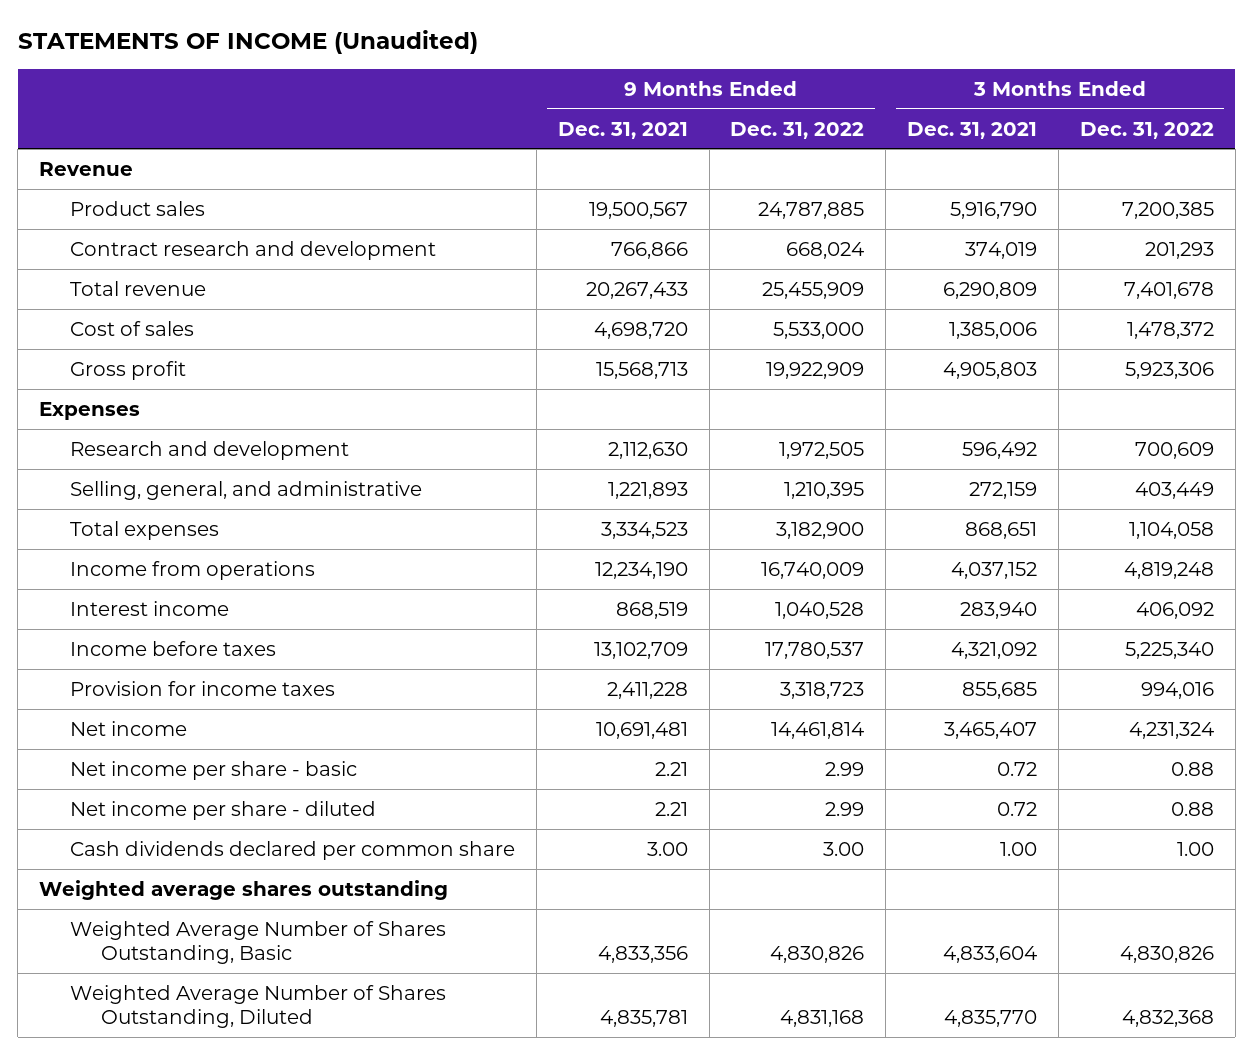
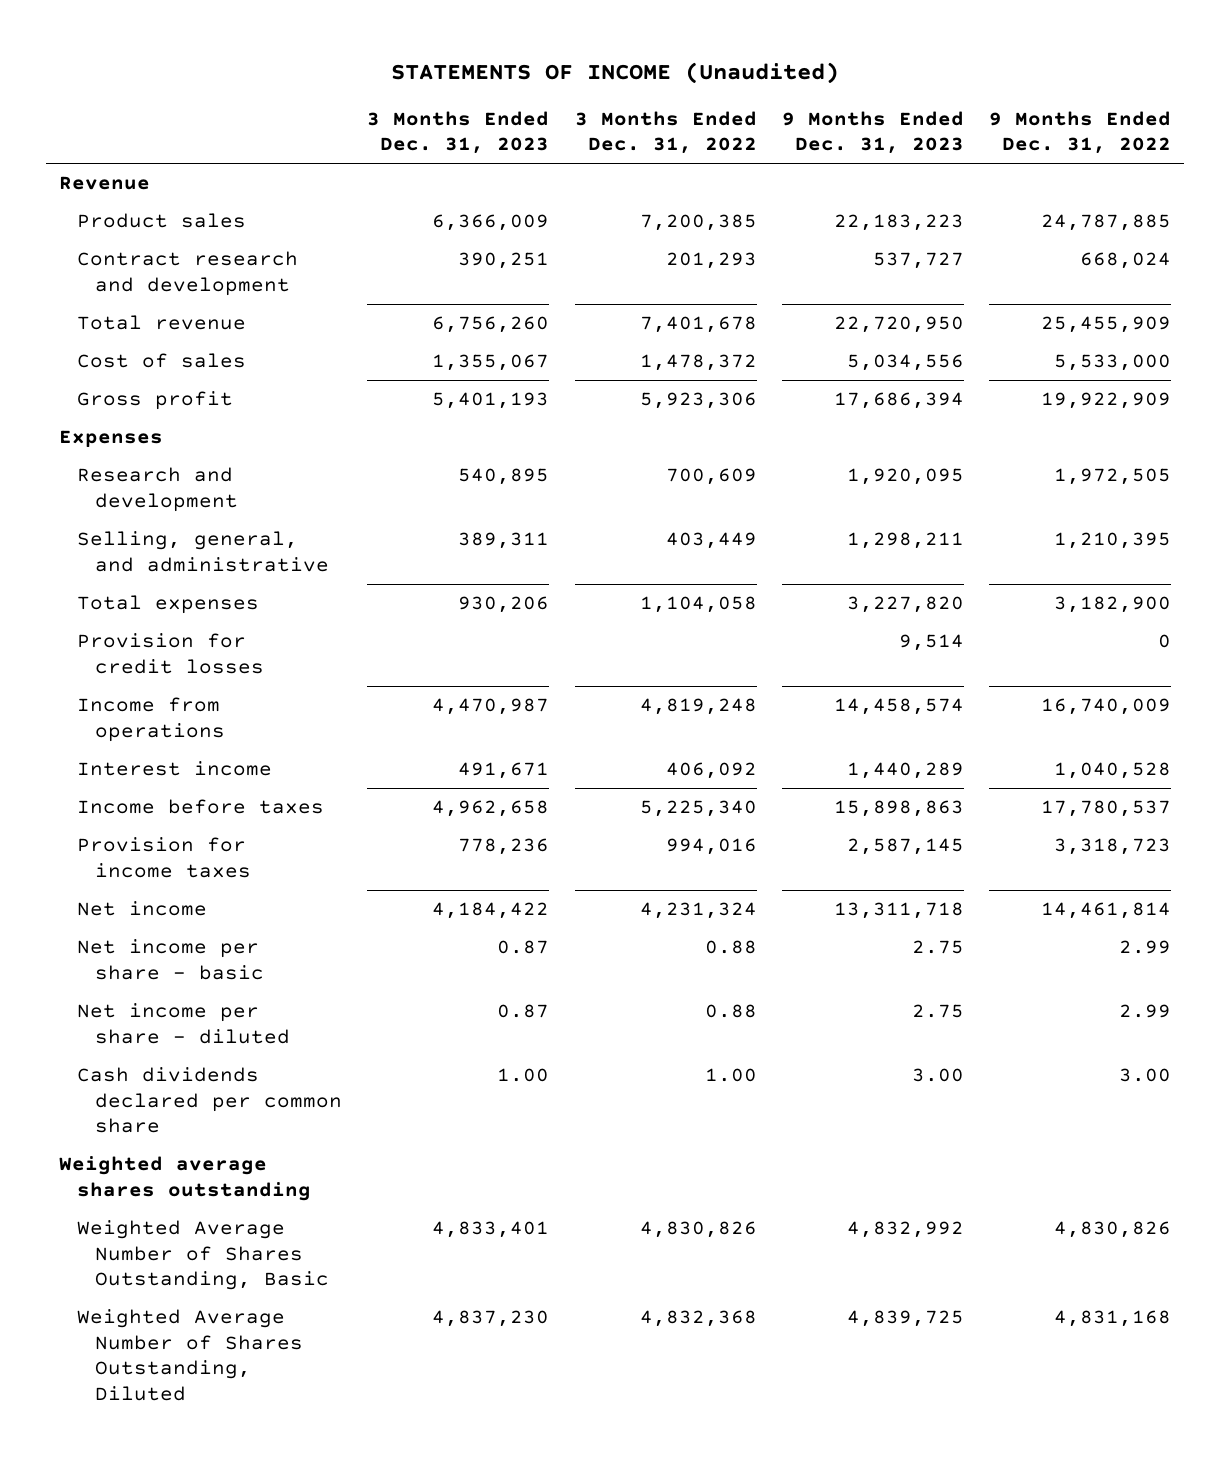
- | 9 Months Ended Dec. 31, 2021 | 9 Months Ended Dec. 31, 2022 | 3 Months Ended Dec. 31, 2021 | 3 Months Ended Dec. 31, 2022
+ | 3 Months Ended Dec. 31, 2023 | 3 Months Ended Dec. 31, 2022 | 9 Months Ended Dec. 31, 2023 | 9 Months Ended Dec. 31, 2022
+ Provision for credit losses | | | 9,514 | 0

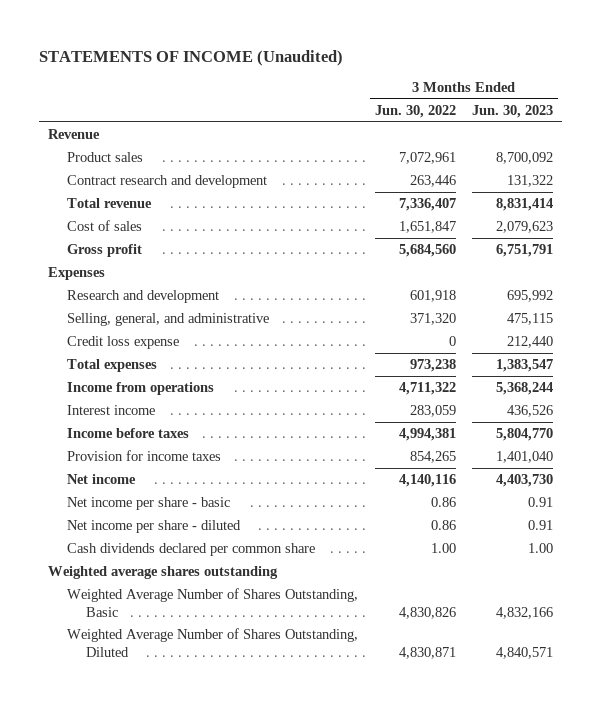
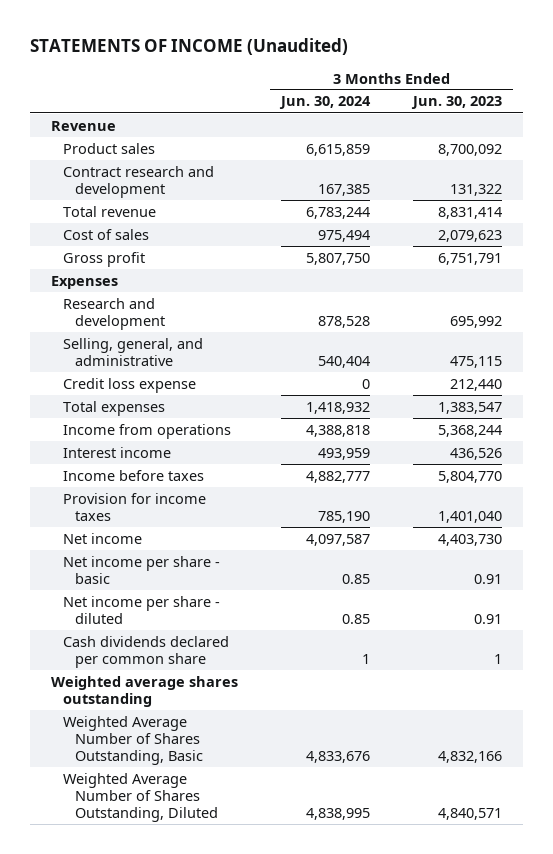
- | 3 Months Ended Jun. 30, 2022 | 3 Months Ended Jun. 30, 2023
+ | 3 Months Ended Jun. 30, 2024 | 3 Months Ended Jun. 30, 2023
- Cash dividends declared per common share | 1.00 | 1.00
+ Cash dividends declared per common share | 1 | 1

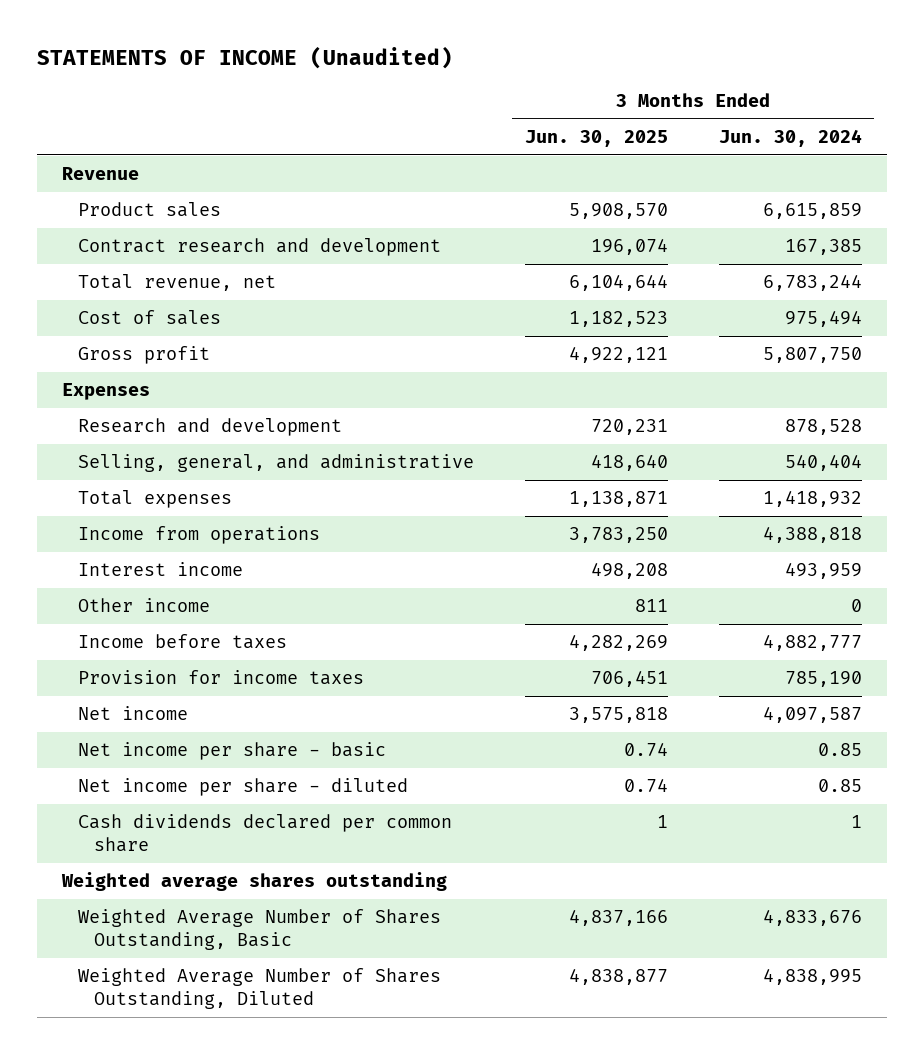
- | 3 Months Ended Jun. 30, 2024 | 3 Months Ended Jun. 30, 2023
+ | 3 Months Ended Jun. 30, 2025 | 3 Months Ended Jun. 30, 2024
- Total revenue | 6,783,244 | 8,831,414
+ Total revenue, net | 6,104,644 | 6,783,244
- Credit loss expense | 0 | 212,440
+ Other income | 811 | 0

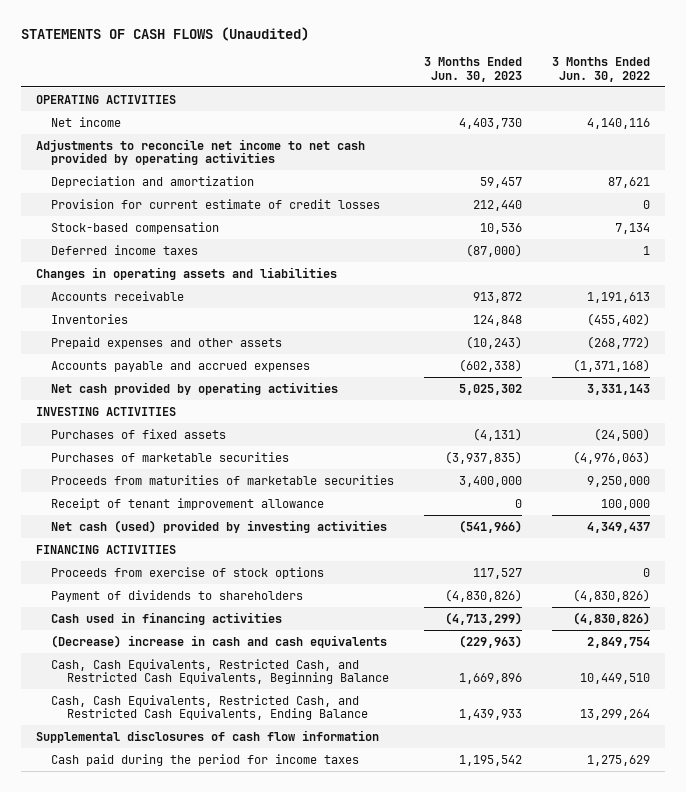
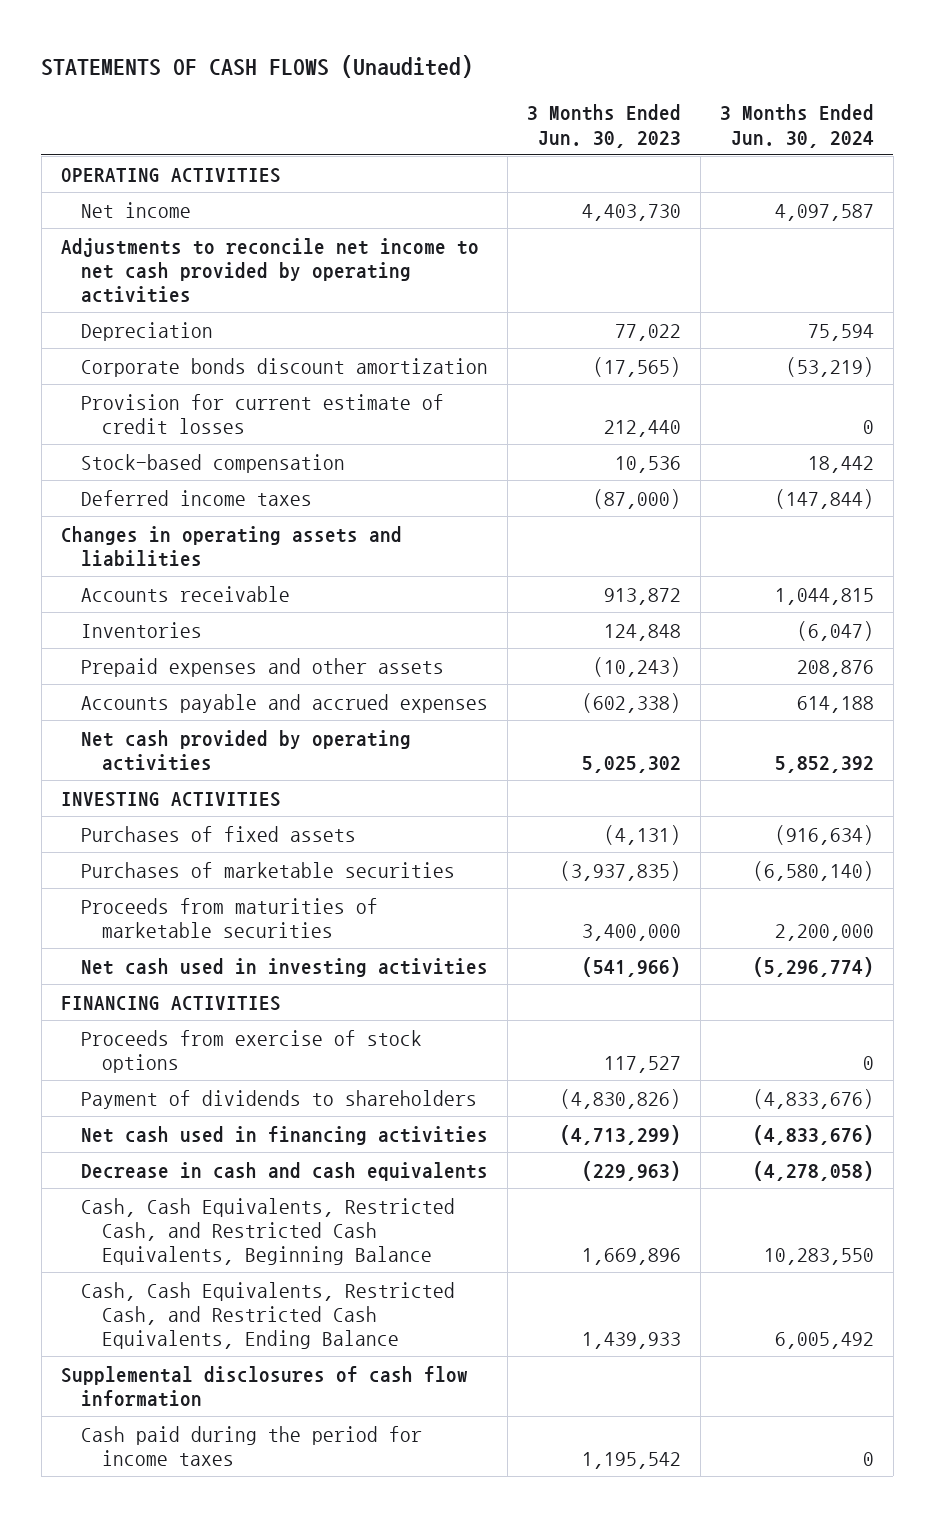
- | 3 Months Ended Jun. 30, 2023 | 3 Months Ended Jun. 30, 2022
+ | 3 Months Ended Jun. 30, 2023 | 3 Months Ended Jun. 30, 2024
- Depreciation and amortization | 59,457 | 87,621
+ Depreciation | 77,022 | 75,594
+ Corporate bonds discount amortization | (17,565) | (53,219)
- Receipt of tenant improvement allowance | 0 | 100,000
- Net cash (used) provided by investing activities | (541,966) | 4,349,437
+ Net cash used in investing activities | (541,966) | (5,296,774)
- Cash used in financing activities | (4,713,299) | (4,830,826)
- (Decrease) increase in cash and cash equivalents | (229,963) | 2,849,754
+ Net cash used in financing activities | (4,713,299) | (4,833,676)
+ Decrease in cash and cash equivalents | (229,963) | (4,278,058)

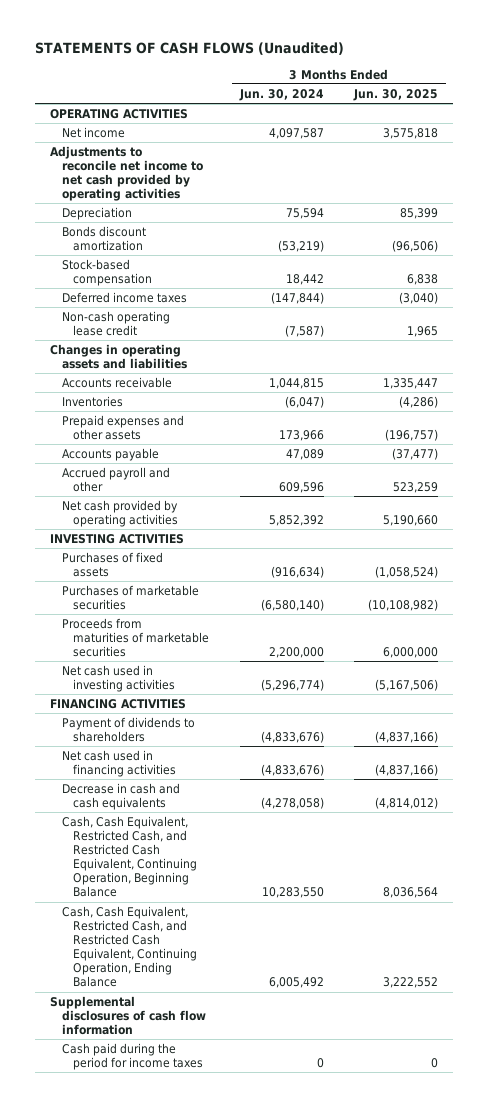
- | 3 Months Ended Jun. 30, 2023 | 3 Months Ended Jun. 30, 2024
+ | 3 Months Ended Jun. 30, 2024 | 3 Months Ended Jun. 30, 2025
- Corporate bonds discount amortization | (17,565) | (53,219)
- Provision for current estimate of credit losses | 212,440 | 0
+ Bonds discount amortization | (53,219) | (96,506)
+ Non-cash operating lease credit | (7,587) | 1,965
- Prepaid expenses and other assets | (10,243) | 208,876
- Accounts payable and accrued expenses | (602,338) | 614,188
+ Prepaid expenses and other assets | 173,966 | (196,757)
+ Accounts payable | 47,089 | (37,477)
+ Accrued payroll and other | 609,596 | 523,259
- Proceeds from exercise of stock options | 117,527 | 0
- Cash, Cash Equivalents, Restricted Cash, and Restricted Cash Equivalents, Beginning Balance | 1,669,896 | 10,283,550
- Cash, Cash Equivalents, Restricted Cash, and Restricted Cash Equivalents, Ending Balance | 1,439,933 | 6,005,492
+ Cash, Cash Equivalent, Restricted Cash, and Restricted Cash Equivalent, Continuing Operation, Beginning Balance | 10,283,550 | 8,036,564
+ Cash, Cash Equivalent, Restricted Cash, and Restricted Cash Equivalent, Continuing Operation, Ending Balance | 6,005,492 | 3,222,552

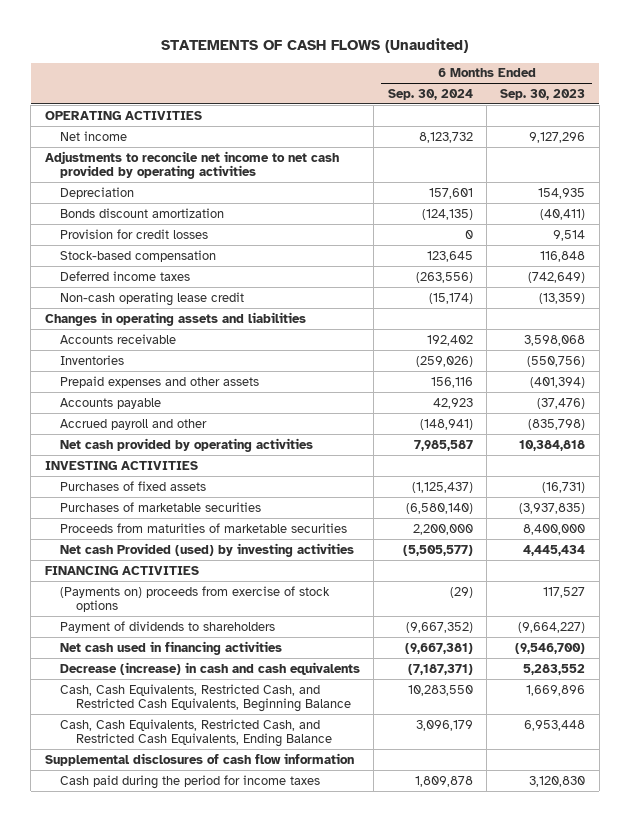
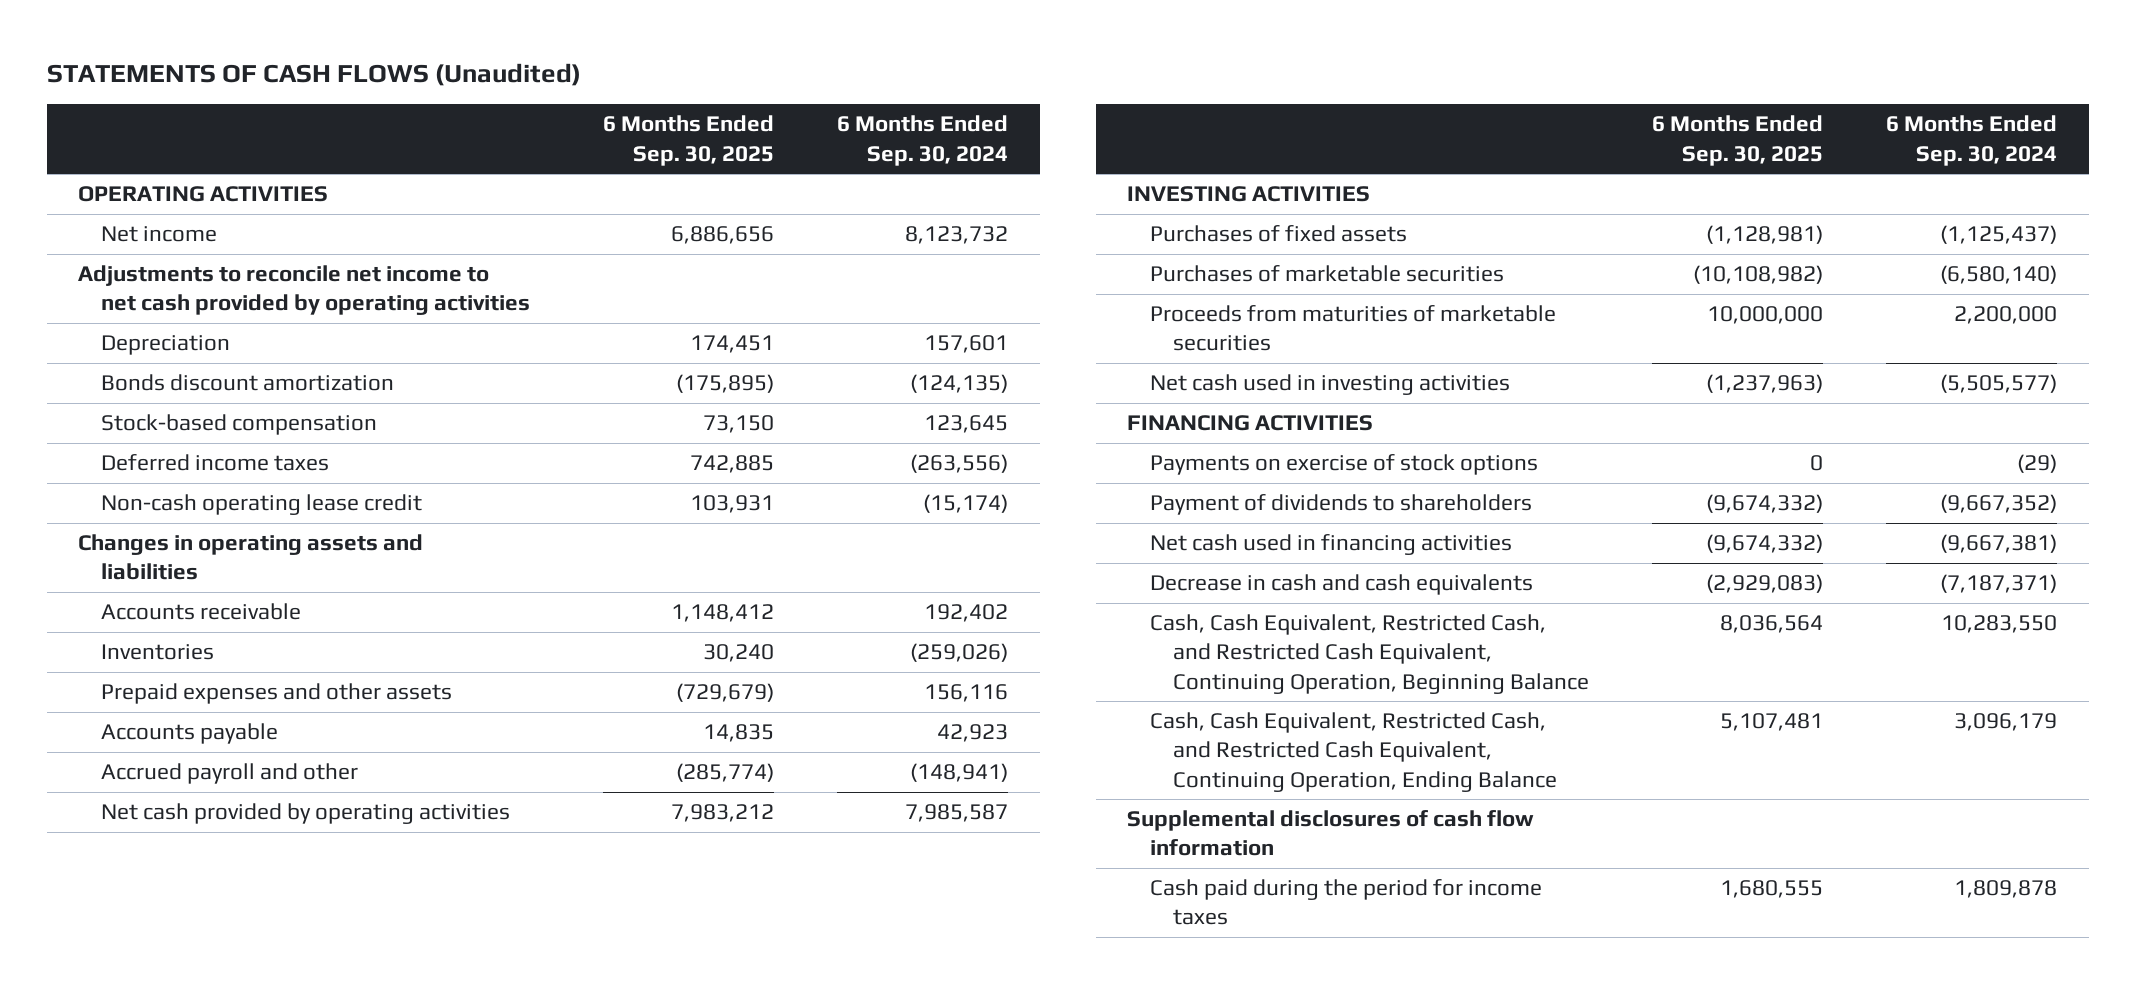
- | 6 Months Ended Sep. 30, 2024 | 6 Months Ended Sep. 30, 2023
+ | 6 Months Ended Sep. 30, 2025 | 6 Months Ended Sep. 30, 2024
- Provision for credit losses | 0 | 9,514
- Net cash Provided (used) by investing activities | (5,505,577) | 4,445,434
+ Net cash used in investing activities | (1,237,963) | (5,505,577)
- (Payments on) proceeds from exercise of stock options | (29) | 117,527
+ Payments on exercise of stock options | 0 | (29)
- Decrease (increase) in cash and cash equivalents | (7,187,371) | 5,283,552
- Cash, Cash Equivalents, Restricted Cash, and Restricted Cash Equivalents, Beginning Balance | 10,283,550 | 1,669,896
- Cash, Cash Equivalents, Restricted Cash, and Restricted Cash Equivalents, Ending Balance | 3,096,179 | 6,953,448
+ Decrease in cash and cash equivalents | (2,929,083) | (7,187,371)
+ Cash, Cash Equivalent, Restricted Cash, and Restricted Cash Equivalent, Continuing Operation, Beginning Balance | 8,036,564 | 10,283,550
+ Cash, Cash Equivalent, Restricted Cash, and Restricted Cash Equivalent, Continuing Operation, Ending Balance | 5,107,481 | 3,096,179

